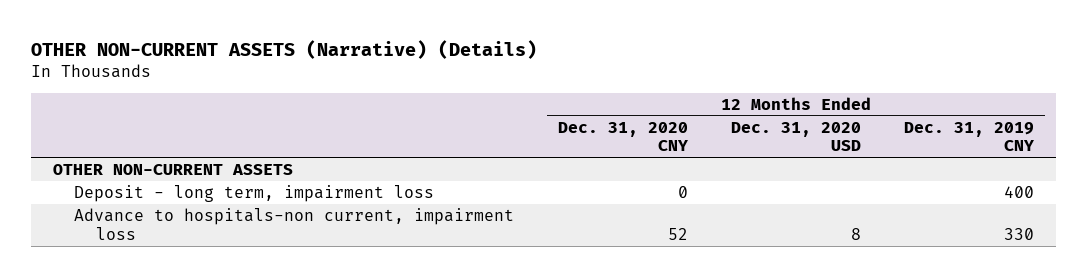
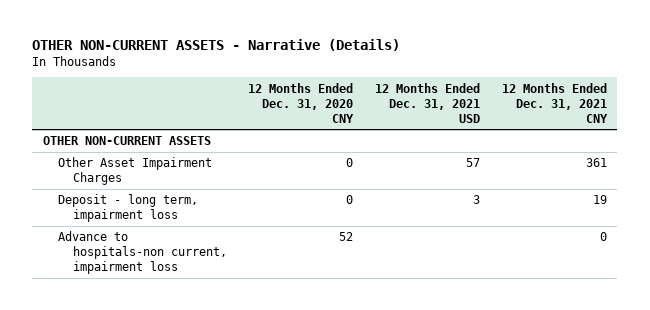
- OTHER NON-CURRENT ASSETS (Narrative) (Details)
+ OTHER NON-CURRENT ASSETS - Narrative (Details)
- | 12 Months Ended Dec. 31, 2020 CNY | 12 Months Ended Dec. 31, 2020 USD | 12 Months Ended Dec. 31, 2019 CNY
+ | 12 Months Ended Dec. 31, 2020 CNY | 12 Months Ended Dec. 31, 2021 USD | 12 Months Ended Dec. 31, 2021 CNY
+ Other Asset Impairment Charges | 0 | 57 | 361

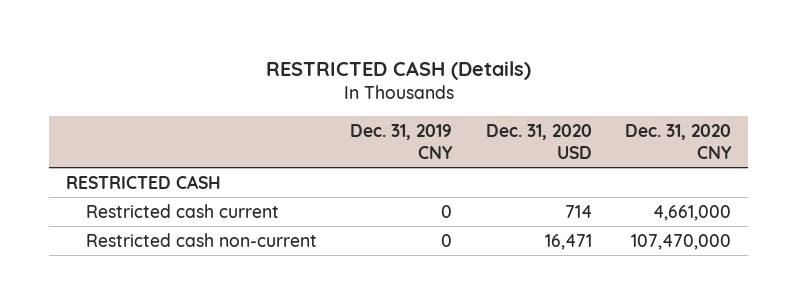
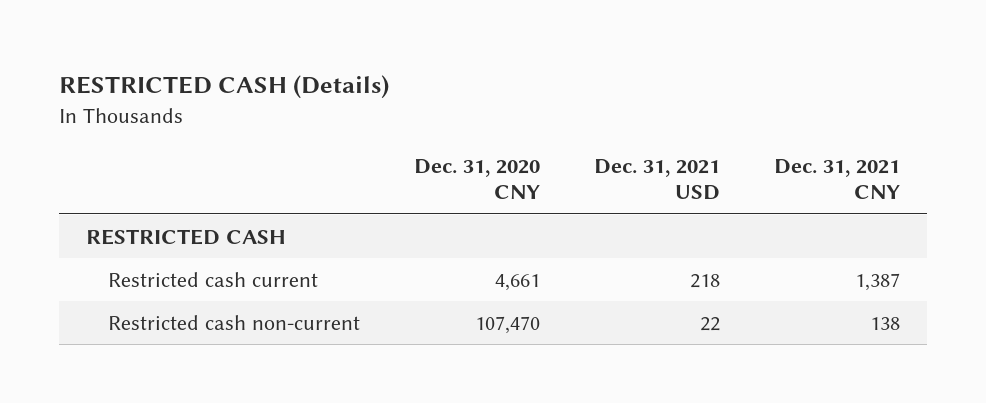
- | Dec. 31, 2019 CNY | Dec. 31, 2020 USD | Dec. 31, 2020 CNY
+ | Dec. 31, 2020 CNY | Dec. 31, 2021 USD | Dec. 31, 2021 CNY
- Restricted cash current | 0 | 714 | 4,661,000
- Restricted cash non-current | 0 | 16,471 | 107,470,000
+ Restricted cash current | 4,661 | 218 | 1,387
+ Restricted cash non-current | 107,470 | 22 | 138

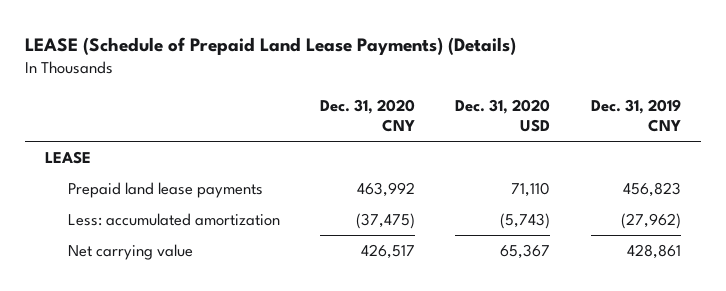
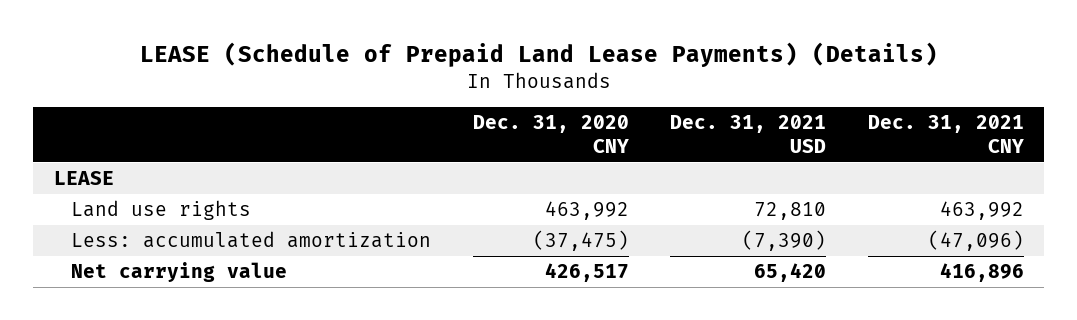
- | Dec. 31, 2020 CNY | Dec. 31, 2020 USD | Dec. 31, 2019 CNY
+ | Dec. 31, 2020 CNY | Dec. 31, 2021 USD | Dec. 31, 2021 CNY
- Prepaid land lease payments | 463,992 | 71,110 | 456,823
+ Land use rights | 463,992 | 72,810 | 463,992

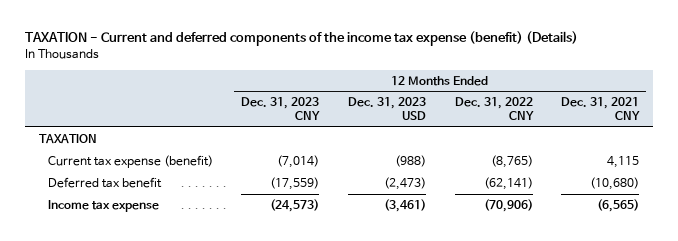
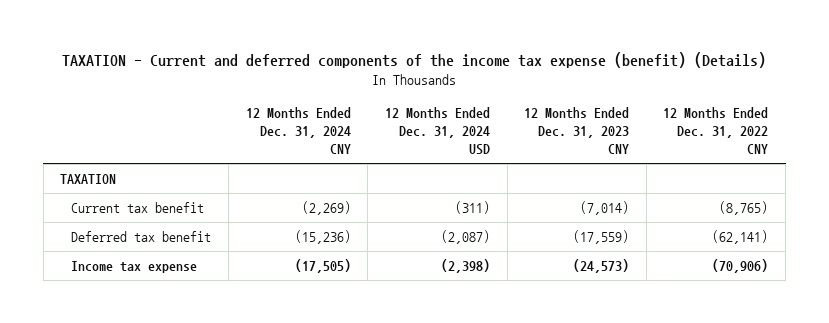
- | 12 Months Ended Dec. 31, 2023 CNY | 12 Months Ended Dec. 31, 2023 USD | 12 Months Ended Dec. 31, 2022 CNY | 12 Months Ended Dec. 31, 2021 CNY
+ | 12 Months Ended Dec. 31, 2024 CNY | 12 Months Ended Dec. 31, 2024 USD | 12 Months Ended Dec. 31, 2023 CNY | 12 Months Ended Dec. 31, 2022 CNY
- Current tax expense (benefit) | (7,014) | (988) | (8,765) | 4,115
+ Current tax benefit | (2,269) | (311) | (7,014) | (8,765)

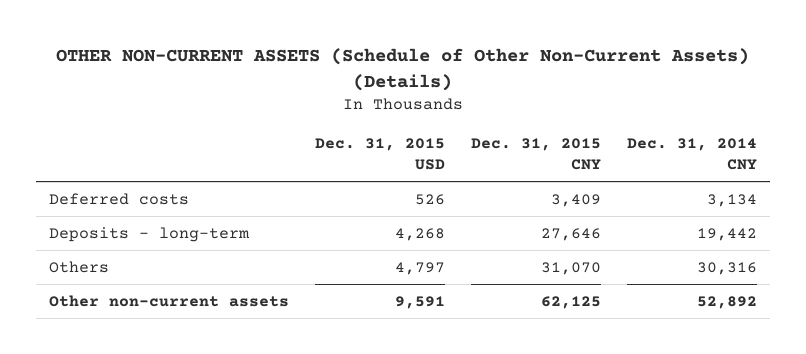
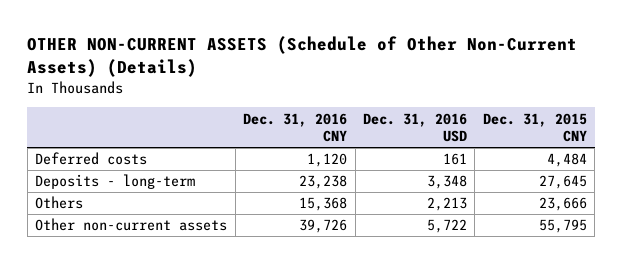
- | Dec. 31, 2015 USD | Dec. 31, 2015 CNY | Dec. 31, 2014 CNY
+ | Dec. 31, 2016 CNY | Dec. 31, 2016 USD | Dec. 31, 2015 CNY
- Deferred costs | 526 | 3,409 | 3,134
- Deposits - long-term | 4,268 | 27,646 | 19,442
- Others | 4,797 | 31,070 | 30,316
- Other non-current assets | 9,591 | 62,125 | 52,892
+ Deferred costs | 1,120 | 161 | 4,484
+ Deposits - long-term | 23,238 | 3,348 | 27,645
+ Others | 15,368 | 2,213 | 23,666
+ Other non-current assets | 39,726 | 5,722 | 55,795

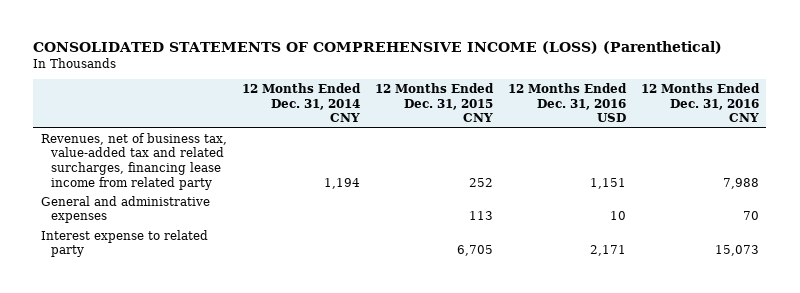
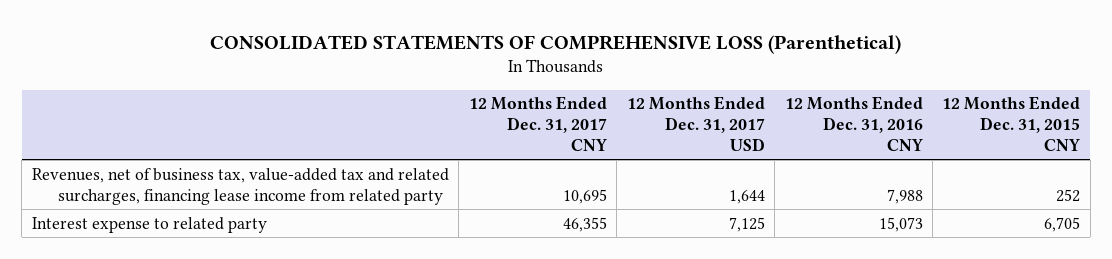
- CONSOLIDATED STATEMENTS OF COMPREHENSIVE INCOME (LOSS) (Parenthetical)
+ CONSOLIDATED STATEMENTS OF COMPREHENSIVE LOSS (Parenthetical)
- | 12 Months Ended Dec. 31, 2014 CNY | 12 Months Ended Dec. 31, 2015 CNY | 12 Months Ended Dec. 31, 2016 USD | 12 Months Ended Dec. 31, 2016 CNY
+ | 12 Months Ended Dec. 31, 2017 CNY | 12 Months Ended Dec. 31, 2017 USD | 12 Months Ended Dec. 31, 2016 CNY | 12 Months Ended Dec. 31, 2015 CNY
- General and administrative expenses | | 113 | 10 | 70

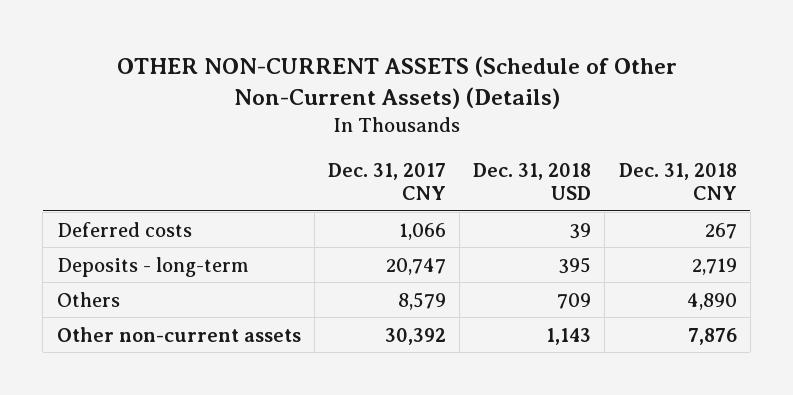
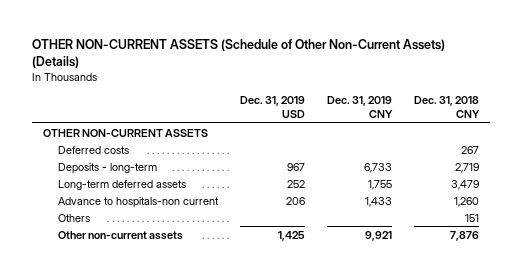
- | Dec. 31, 2017 CNY | Dec. 31, 2018 USD | Dec. 31, 2018 CNY
+ | Dec. 31, 2019 USD | Dec. 31, 2019 CNY | Dec. 31, 2018 CNY
+ OTHER NON-CURRENT ASSETS
- Others | 8,579 | 709 | 4,890
+ Long-term deferred assets | 252 | 1,755 | 3,479
+ Advance to hospitals-non current | 206 | 1,433 | 1,260
+ Others | | | 151

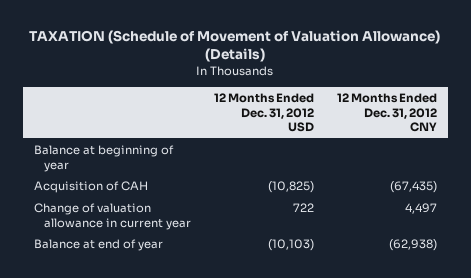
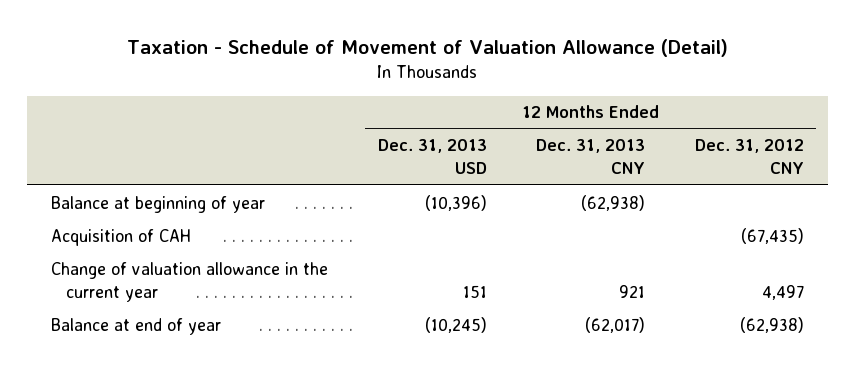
- TAXATION (Schedule of Movement of Valuation Allowance) (Details)
+ Taxation - Schedule of Movement of Valuation Allowance (Detail)
- | 12 Months Ended Dec. 31, 2012 USD | 12 Months Ended Dec. 31, 2012 CNY
+ | 12 Months Ended Dec. 31, 2013 USD | 12 Months Ended Dec. 31, 2013 CNY | 12 Months Ended Dec. 31, 2012 CNY
- Change of valuation allowance in current year | 722 | 4,497
+ Change of valuation allowance in the current year | 151 | 921 | 4,497

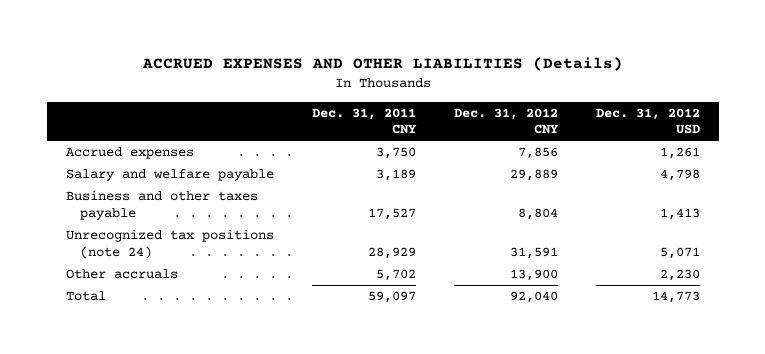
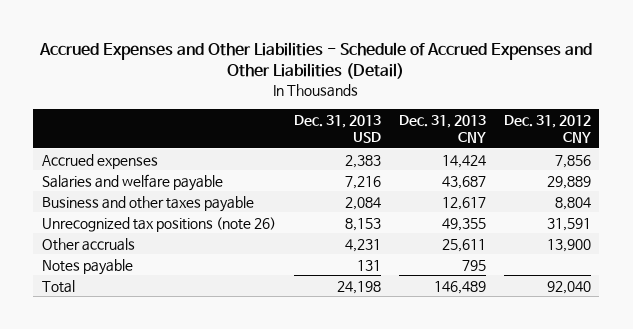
- ACCRUED EXPENSES AND OTHER LIABILITIES (Details)
+ Accrued Expenses and Other Liabilities - Schedule of Accrued Expenses and Other Liabilities (Detail)
- | Dec. 31, 2011 CNY | Dec. 31, 2012 CNY | Dec. 31, 2012 USD
+ | Dec. 31, 2013 USD | Dec. 31, 2013 CNY | Dec. 31, 2012 CNY
- Salary and welfare payable | 3,189 | 29,889 | 4,798
+ Salaries and welfare payable | 7,216 | 43,687 | 29,889
- Unrecognized tax positions (note 24) | 28,929 | 31,591 | 5,071
+ Unrecognized tax positions (note 26) | 8,153 | 49,355 | 31,591
+ Notes payable | 131 | 795 |

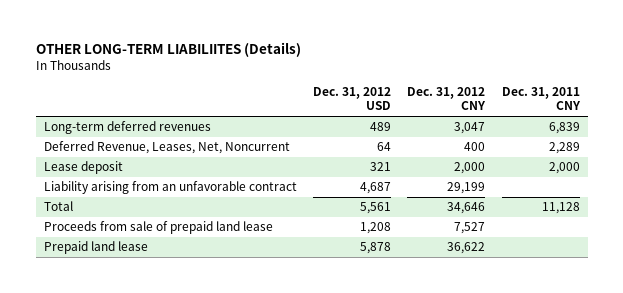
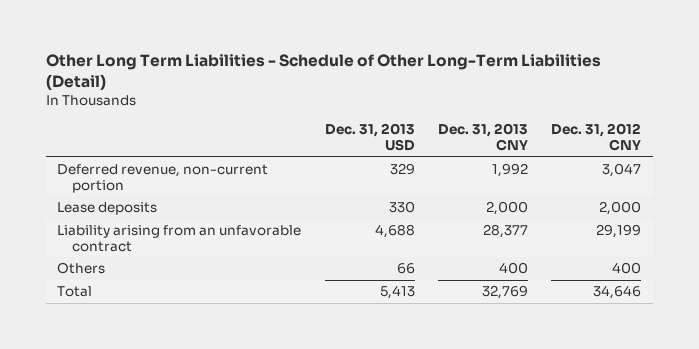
- OTHER LONG-TERM LIABILIITES (Details)
+ Other Long Term Liabilities - Schedule of Other Long-Term Liabilities (Detail)
- | Dec. 31, 2012 USD | Dec. 31, 2012 CNY | Dec. 31, 2011 CNY
+ | Dec. 31, 2013 USD | Dec. 31, 2013 CNY | Dec. 31, 2012 CNY
- Long-term deferred revenues | 489 | 3,047 | 6,839
- Deferred Revenue, Leases, Net, Noncurrent | 64 | 400 | 2,289
- Lease deposit | 321 | 2,000 | 2,000
+ Deferred revenue, non-current portion | 329 | 1,992 | 3,047
+ Lease deposits | 330 | 2,000 | 2,000
+ Others | 66 | 400 | 400
- Proceeds from sale of prepaid land lease | 1,208 | 7,527 |
- Prepaid land lease | 5,878 | 36,622 |

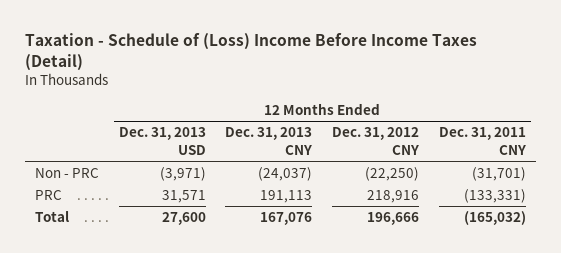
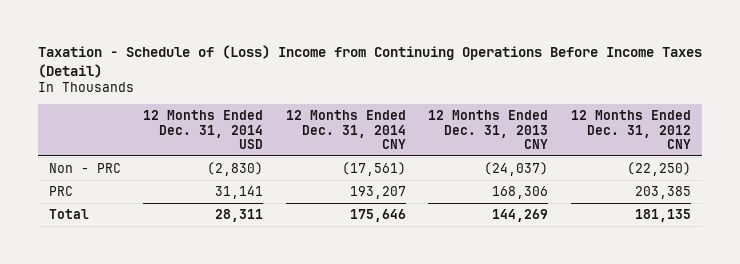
- Taxation - Schedule of (Loss) Income Before Income Taxes (Detail)
+ Taxation - Schedule of (Loss) Income from Continuing Operations Before Income Taxes (Detail)
- | 12 Months Ended Dec. 31, 2013 USD | 12 Months Ended Dec. 31, 2013 CNY | 12 Months Ended Dec. 31, 2012 CNY | 12 Months Ended Dec. 31, 2011 CNY
+ | 12 Months Ended Dec. 31, 2014 USD | 12 Months Ended Dec. 31, 2014 CNY | 12 Months Ended Dec. 31, 2013 CNY | 12 Months Ended Dec. 31, 2012 CNY
- PRC | 31,571 | 191,113 | 218,916 | (133,331)
- Total | 27,600 | 167,076 | 196,666 | (165,032)
+ PRC | 31,141 | 193,207 | 168,306 | 203,385
+ Total | 28,311 | 175,646 | 144,269 | 181,135

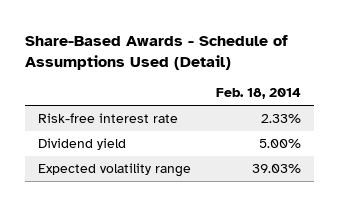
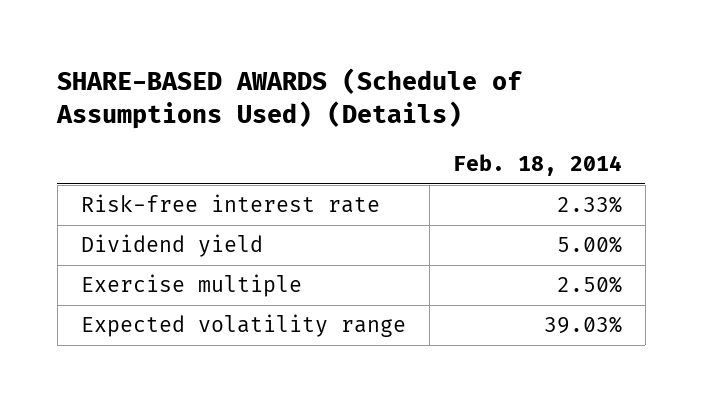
- Share-Based Awards - Schedule of Assumptions Used (Detail)
+ SHARE-BASED AWARDS (Schedule of Assumptions Used) (Details)
+ Exercise multiple | 2.50%

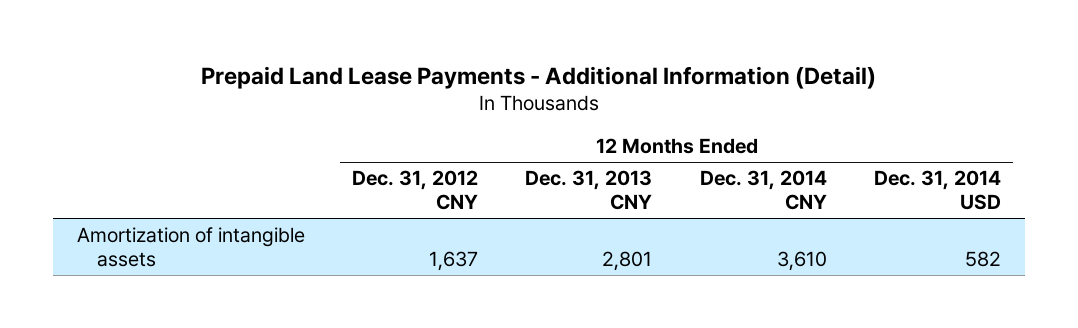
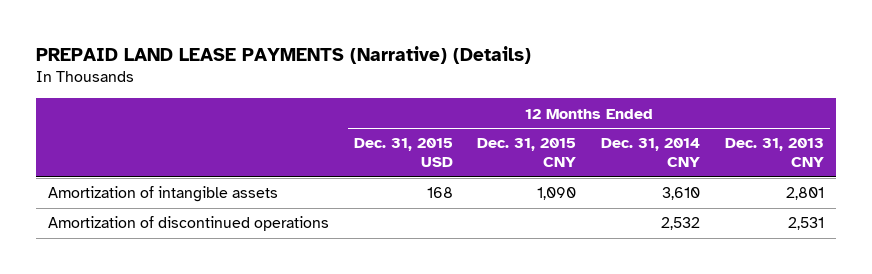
- Prepaid Land Lease Payments - Additional Information (Detail)
+ PREPAID LAND LEASE PAYMENTS (Narrative) (Details)
- | 12 Months Ended Dec. 31, 2012 CNY | 12 Months Ended Dec. 31, 2013 CNY | 12 Months Ended Dec. 31, 2014 CNY | 12 Months Ended Dec. 31, 2014 USD
+ | 12 Months Ended Dec. 31, 2015 USD | 12 Months Ended Dec. 31, 2015 CNY | 12 Months Ended Dec. 31, 2014 CNY | 12 Months Ended Dec. 31, 2013 CNY
+ Amortization of discontinued operations | | | 2,532 | 2,531

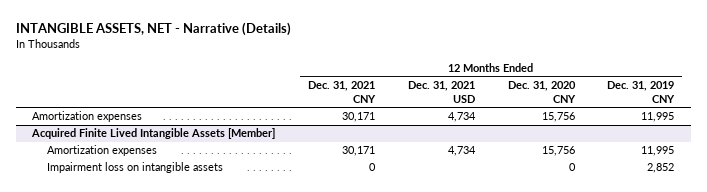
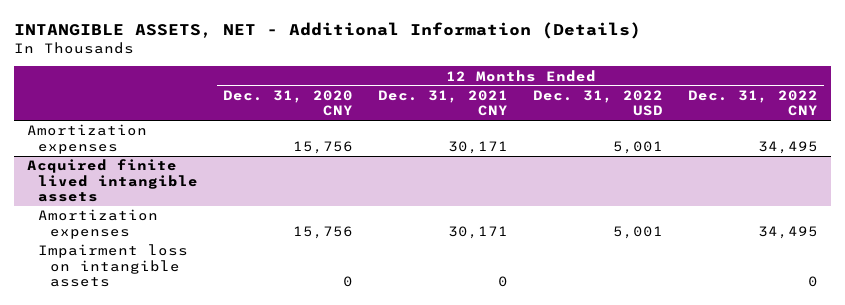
- INTANGIBLE ASSETS, NET - Narrative (Details)
+ INTANGIBLE ASSETS, NET - Additional Information (Details)
- | 12 Months Ended Dec. 31, 2021 CNY | 12 Months Ended Dec. 31, 2021 USD | 12 Months Ended Dec. 31, 2020 CNY | 12 Months Ended Dec. 31, 2019 CNY
+ | 12 Months Ended Dec. 31, 2020 CNY | 12 Months Ended Dec. 31, 2021 CNY | 12 Months Ended Dec. 31, 2022 USD | 12 Months Ended Dec. 31, 2022 CNY
- Acquired Finite Lived Intangible Assets [Member]
+ Acquired finite lived intangible assets

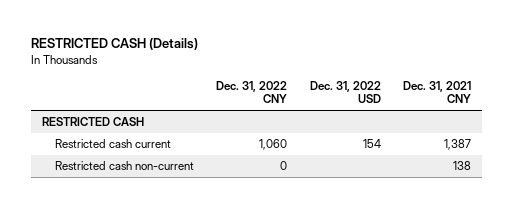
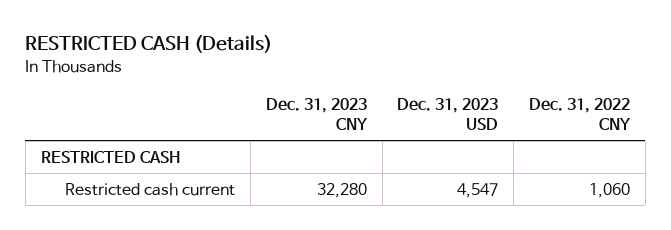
- | Dec. 31, 2022 CNY | Dec. 31, 2022 USD | Dec. 31, 2021 CNY
+ | Dec. 31, 2023 CNY | Dec. 31, 2023 USD | Dec. 31, 2022 CNY
- Restricted cash non-current | 0 | | 138

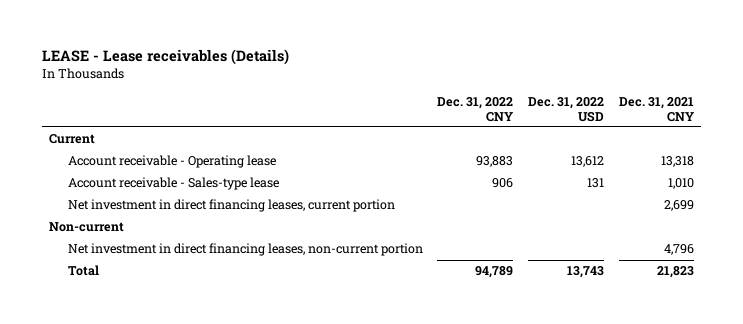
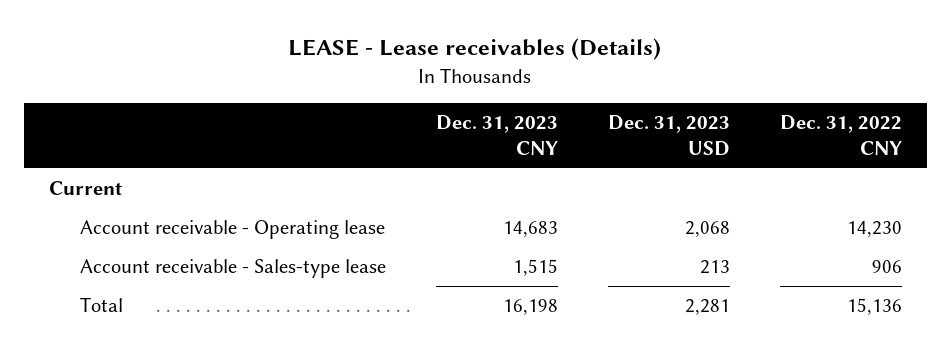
- | Dec. 31, 2022 CNY | Dec. 31, 2022 USD | Dec. 31, 2021 CNY
+ | Dec. 31, 2023 CNY | Dec. 31, 2023 USD | Dec. 31, 2022 CNY
- Account receivable - Operating lease | 93,883 | 13,612 | 13,318
+ Account receivable - Operating lease | 14,683 | 2,068 | 14,230
- Net investment in direct financing leases, current portion | | | 2,699
- Non-current
- Net investment in direct financing leases, non-current portion | | | 4,796
- Total | 94,789 | 13,743 | 21,823
+ Total | 16,198 | 2,281 | 15,136

